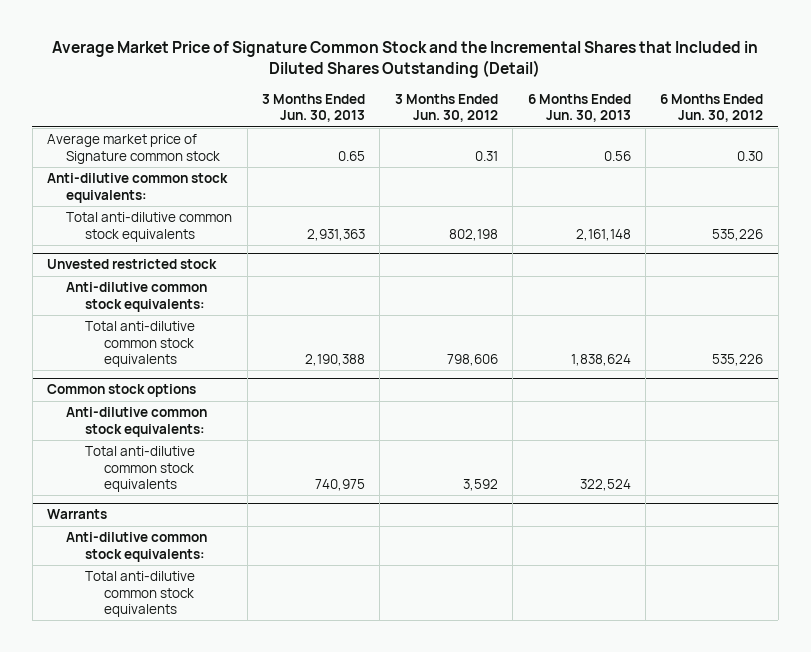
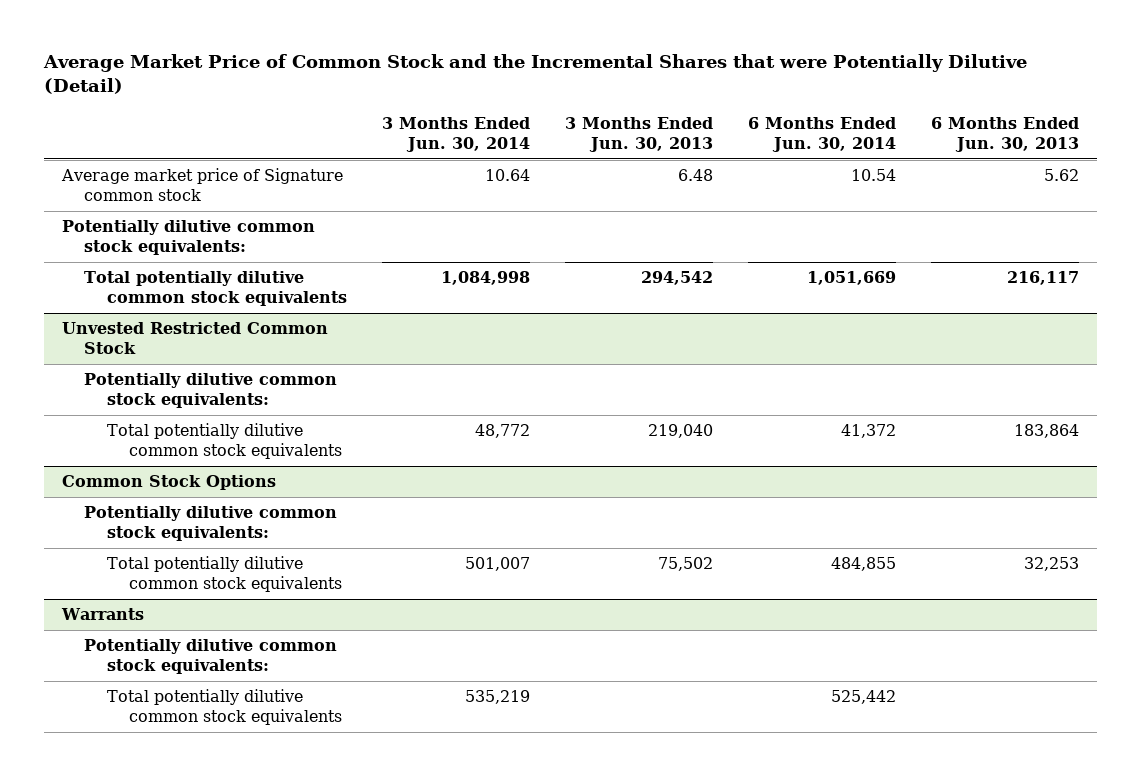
- Average Market Price of Signature Common Stock and the Incremental Shares that Included in Diluted Shares Outstanding (Detail)
+ Average Market Price of Common Stock and the Incremental Shares that were Potentially Dilutive (Detail)
- | 3 Months Ended Jun. 30, 2013 | 3 Months Ended Jun. 30, 2012 | 6 Months Ended Jun. 30, 2013 | 6 Months Ended Jun. 30, 2012
+ | 3 Months Ended Jun. 30, 2014 | 3 Months Ended Jun. 30, 2013 | 6 Months Ended Jun. 30, 2014 | 6 Months Ended Jun. 30, 2013
- Average market price of Signature common stock | 0.65 | 0.31 | 0.56 | 0.30
- Anti-dilutive common stock equivalents:
- Total anti-dilutive common stock equivalents | 2,931,363 | 802,198 | 2,161,148 | 535,226
- Unvested restricted stock
- Anti-dilutive common stock equivalents:
- Total anti-dilutive common stock equivalents | 2,190,388 | 798,606 | 1,838,624 | 535,226
- Common stock options
- Anti-dilutive common stock equivalents:
- Total anti-dilutive common stock equivalents | 740,975 | 3,592 | 322,524 |
+ Average market price of Signature common stock | 10.64 | 6.48 | 10.54 | 5.62
+ Potentially dilutive common stock equivalents:
+ Total potentially dilutive common stock equivalents | 1,084,998 | 294,542 | 1,051,669 | 216,117
+ Unvested Restricted Common Stock
+ Potentially dilutive common stock equivalents:
+ Total potentially dilutive common stock equivalents | 48,772 | 219,040 | 41,372 | 183,864
+ Common Stock Options
+ Potentially dilutive common stock equivalents:
+ Total potentially dilutive common stock equivalents | 501,007 | 75,502 | 484,855 | 32,253
@ Warrants
- Anti-dilutive common stock equivalents:
- Total anti-dilutive common stock equivalents
+ Potentially dilutive common stock equivalents:
+ Total potentially dilutive common stock equivalents | 535,219 | | 525,442 |

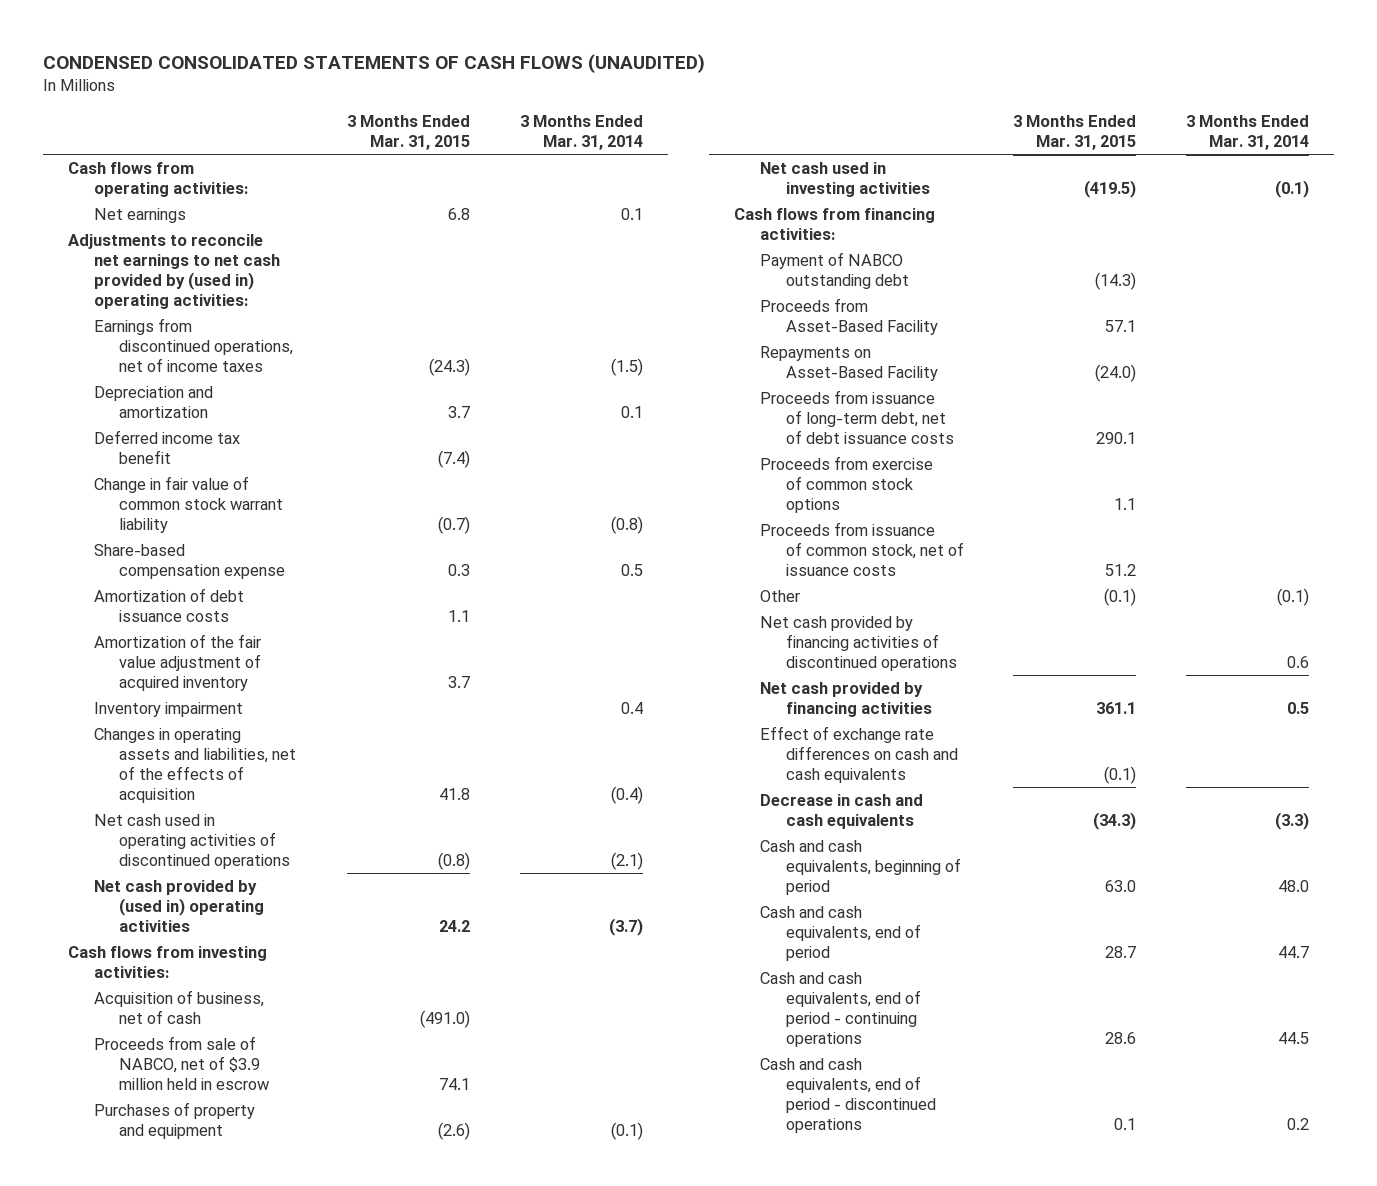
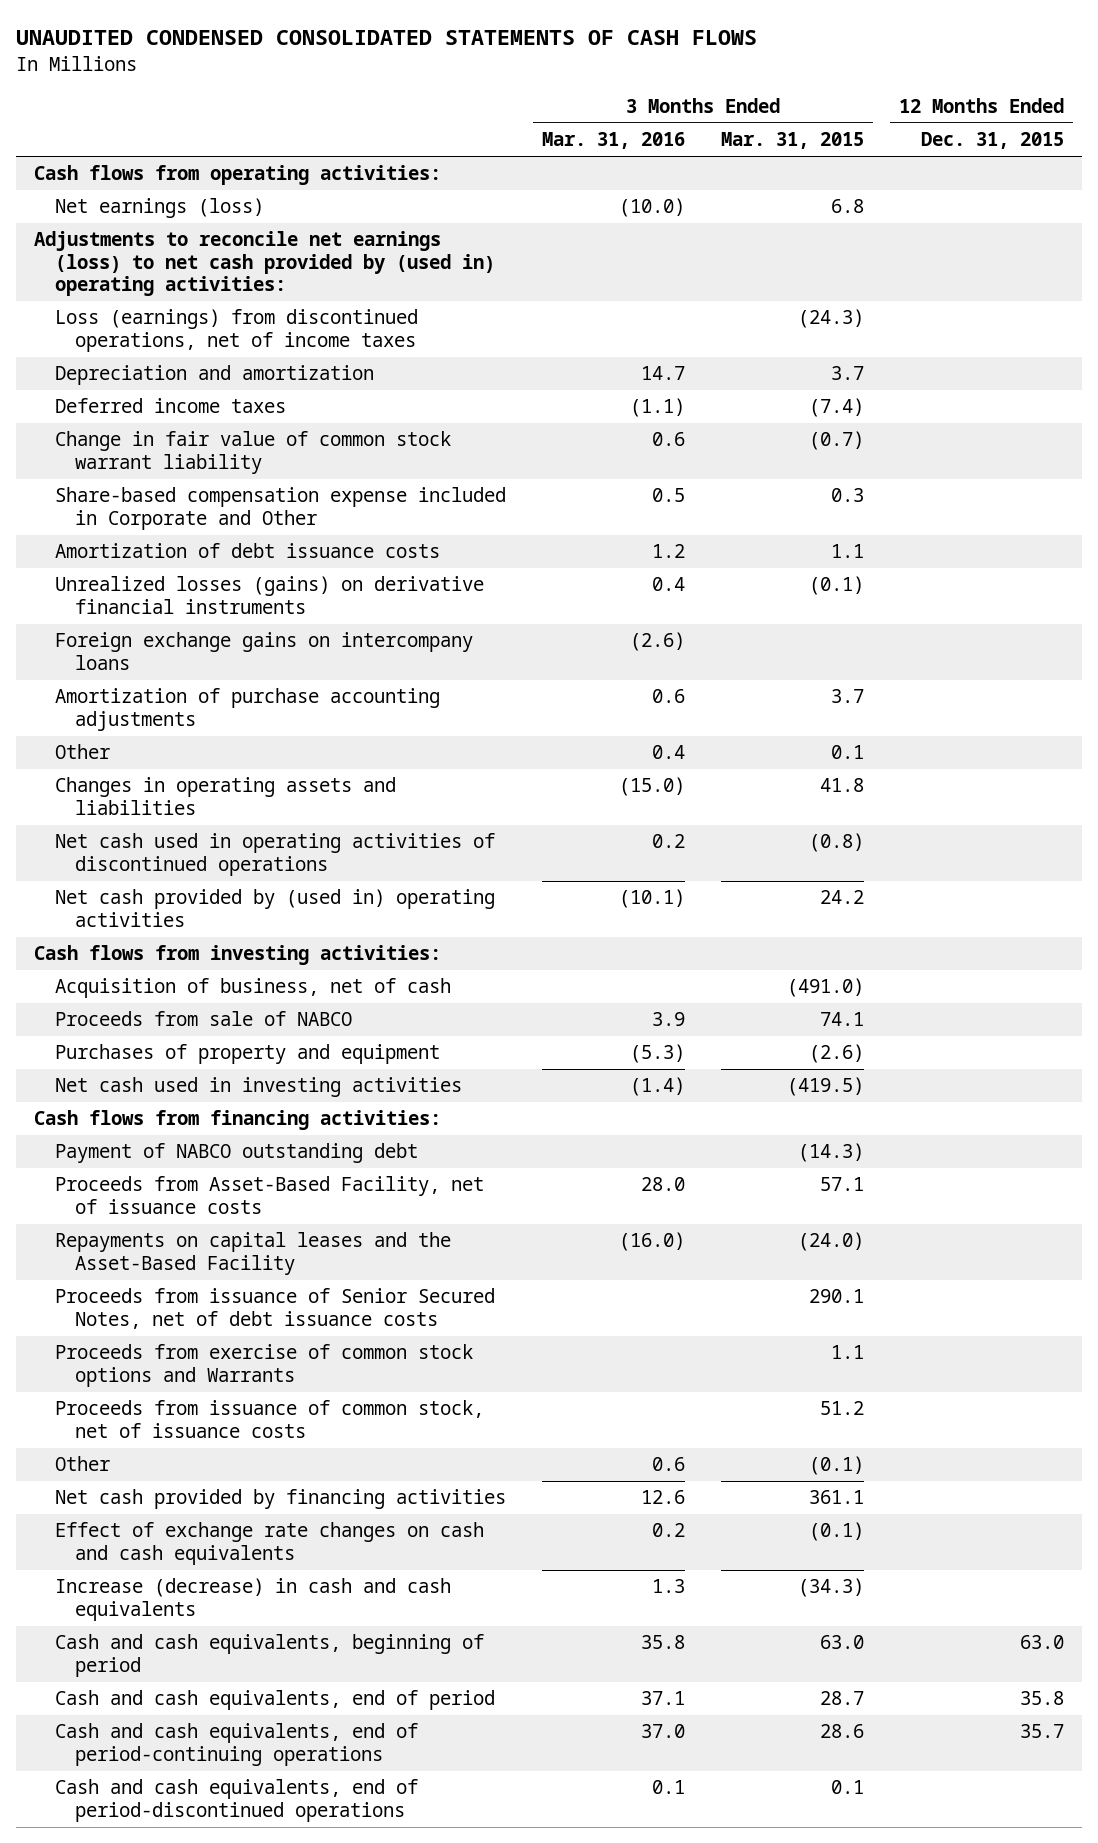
- CONDENSED CONSOLIDATED STATEMENTS OF CASH FLOWS (UNAUDITED)
+ UNAUDITED CONDENSED CONSOLIDATED STATEMENTS OF CASH FLOWS
- | 3 Months Ended Mar. 31, 2015 | 3 Months Ended Mar. 31, 2014
+ | 3 Months Ended Mar. 31, 2016 | 3 Months Ended Mar. 31, 2015 | 12 Months Ended Dec. 31, 2015
- Net earnings | 6.8 | 0.1
- Adjustments to reconcile net earnings to net cash provided by (used in) operating activities:
- Earnings from discontinued operations, net of income taxes | (24.3) | (1.5)
+ Net earnings (loss) | (10.0) | 6.8 |
+ Adjustments to reconcile net earnings (loss) to net cash provided by (used in) operating activities:
+ Loss (earnings) from discontinued operations, net of income taxes | | (24.3) |
- Deferred income tax benefit | (7.4) |
+ Deferred income taxes | (1.1) | (7.4) |
- Share-based compensation expense | 0.3 | 0.5
+ Share-based compensation expense included in Corporate and Other | 0.5 | 0.3 |
- Amortization of the fair value adjustment of acquired inventory | 3.7 |
- Inventory impairment | | 0.4
- Changes in operating assets and liabilities, net of the effects of acquisition | 41.8 | (0.4)
+ Unrealized losses (gains) on derivative financial instruments | 0.4 | (0.1) |
+ Foreign exchange gains on intercompany loans | (2.6) | |
+ Amortization of purchase accounting adjustments | 0.6 | 3.7 |
+ Other | 0.4 | 0.1 |
+ Changes in operating assets and liabilities | (15.0) | 41.8 |
- Proceeds from sale of NABCO, net of $3.9 million held in escrow | 74.1 |
+ Proceeds from sale of NABCO | 3.9 | 74.1 |
- Proceeds from Asset-Based Facility | 57.1 |
- Repayments on Asset-Based Facility | (24.0) |
- Proceeds from issuance of long-term debt, net of debt issuance costs | 290.1 |
- Proceeds from exercise of common stock options | 1.1 |
+ Proceeds from Asset-Based Facility, net of issuance costs | 28.0 | 57.1 |
+ Repayments on capital leases and the Asset-Based Facility | (16.0) | (24.0) |
+ Proceeds from issuance of Senior Secured Notes, net of debt issuance costs | | 290.1 |
+ Proceeds from exercise of common stock options and Warrants | | 1.1 |
- Net cash provided by financing activities of discontinued operations | | 0.6
- Effect of exchange rate differences on cash and cash equivalents | (0.1) |
- Decrease in cash and cash equivalents | (34.3) | (3.3)
+ Effect of exchange rate changes on cash and cash equivalents | 0.2 | (0.1) |
+ Increase (decrease) in cash and cash equivalents | 1.3 | (34.3) |
- Cash and cash equivalents, end of period - continuing operations | 28.6 | 44.5
- Cash and cash equivalents, end of period - discontinued operations | 0.1 | 0.2
+ Cash and cash equivalents, end of period-continuing operations | 37.0 | 28.6 | 35.7
+ Cash and cash equivalents, end of period-discontinued operations | 0.1 | 0.1 |

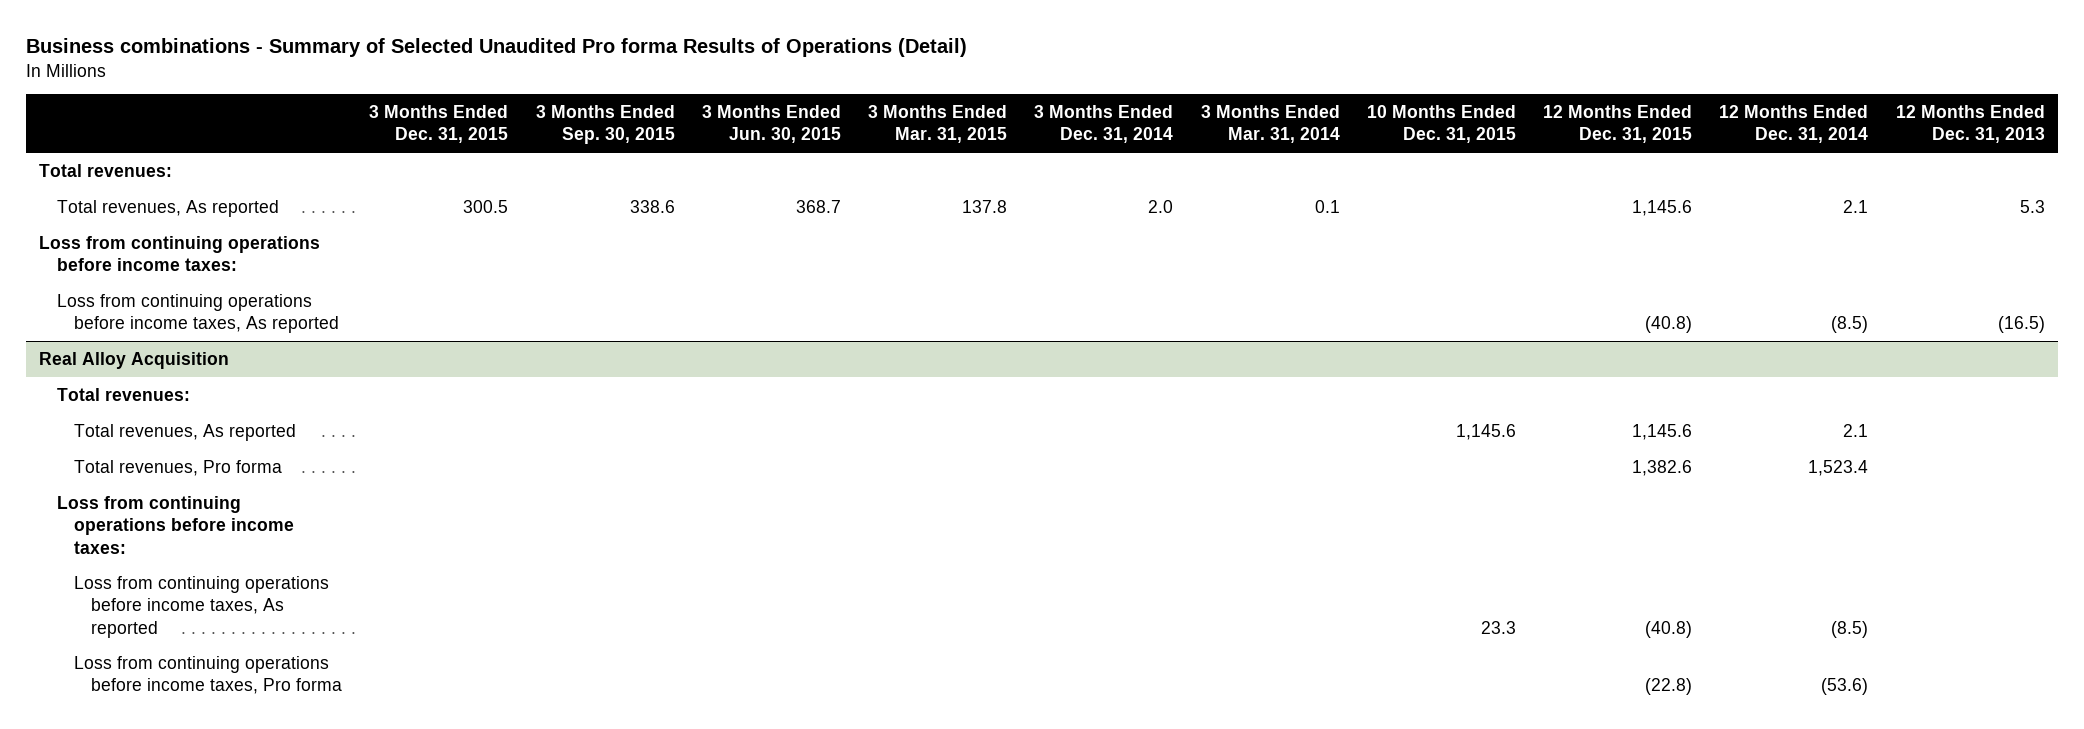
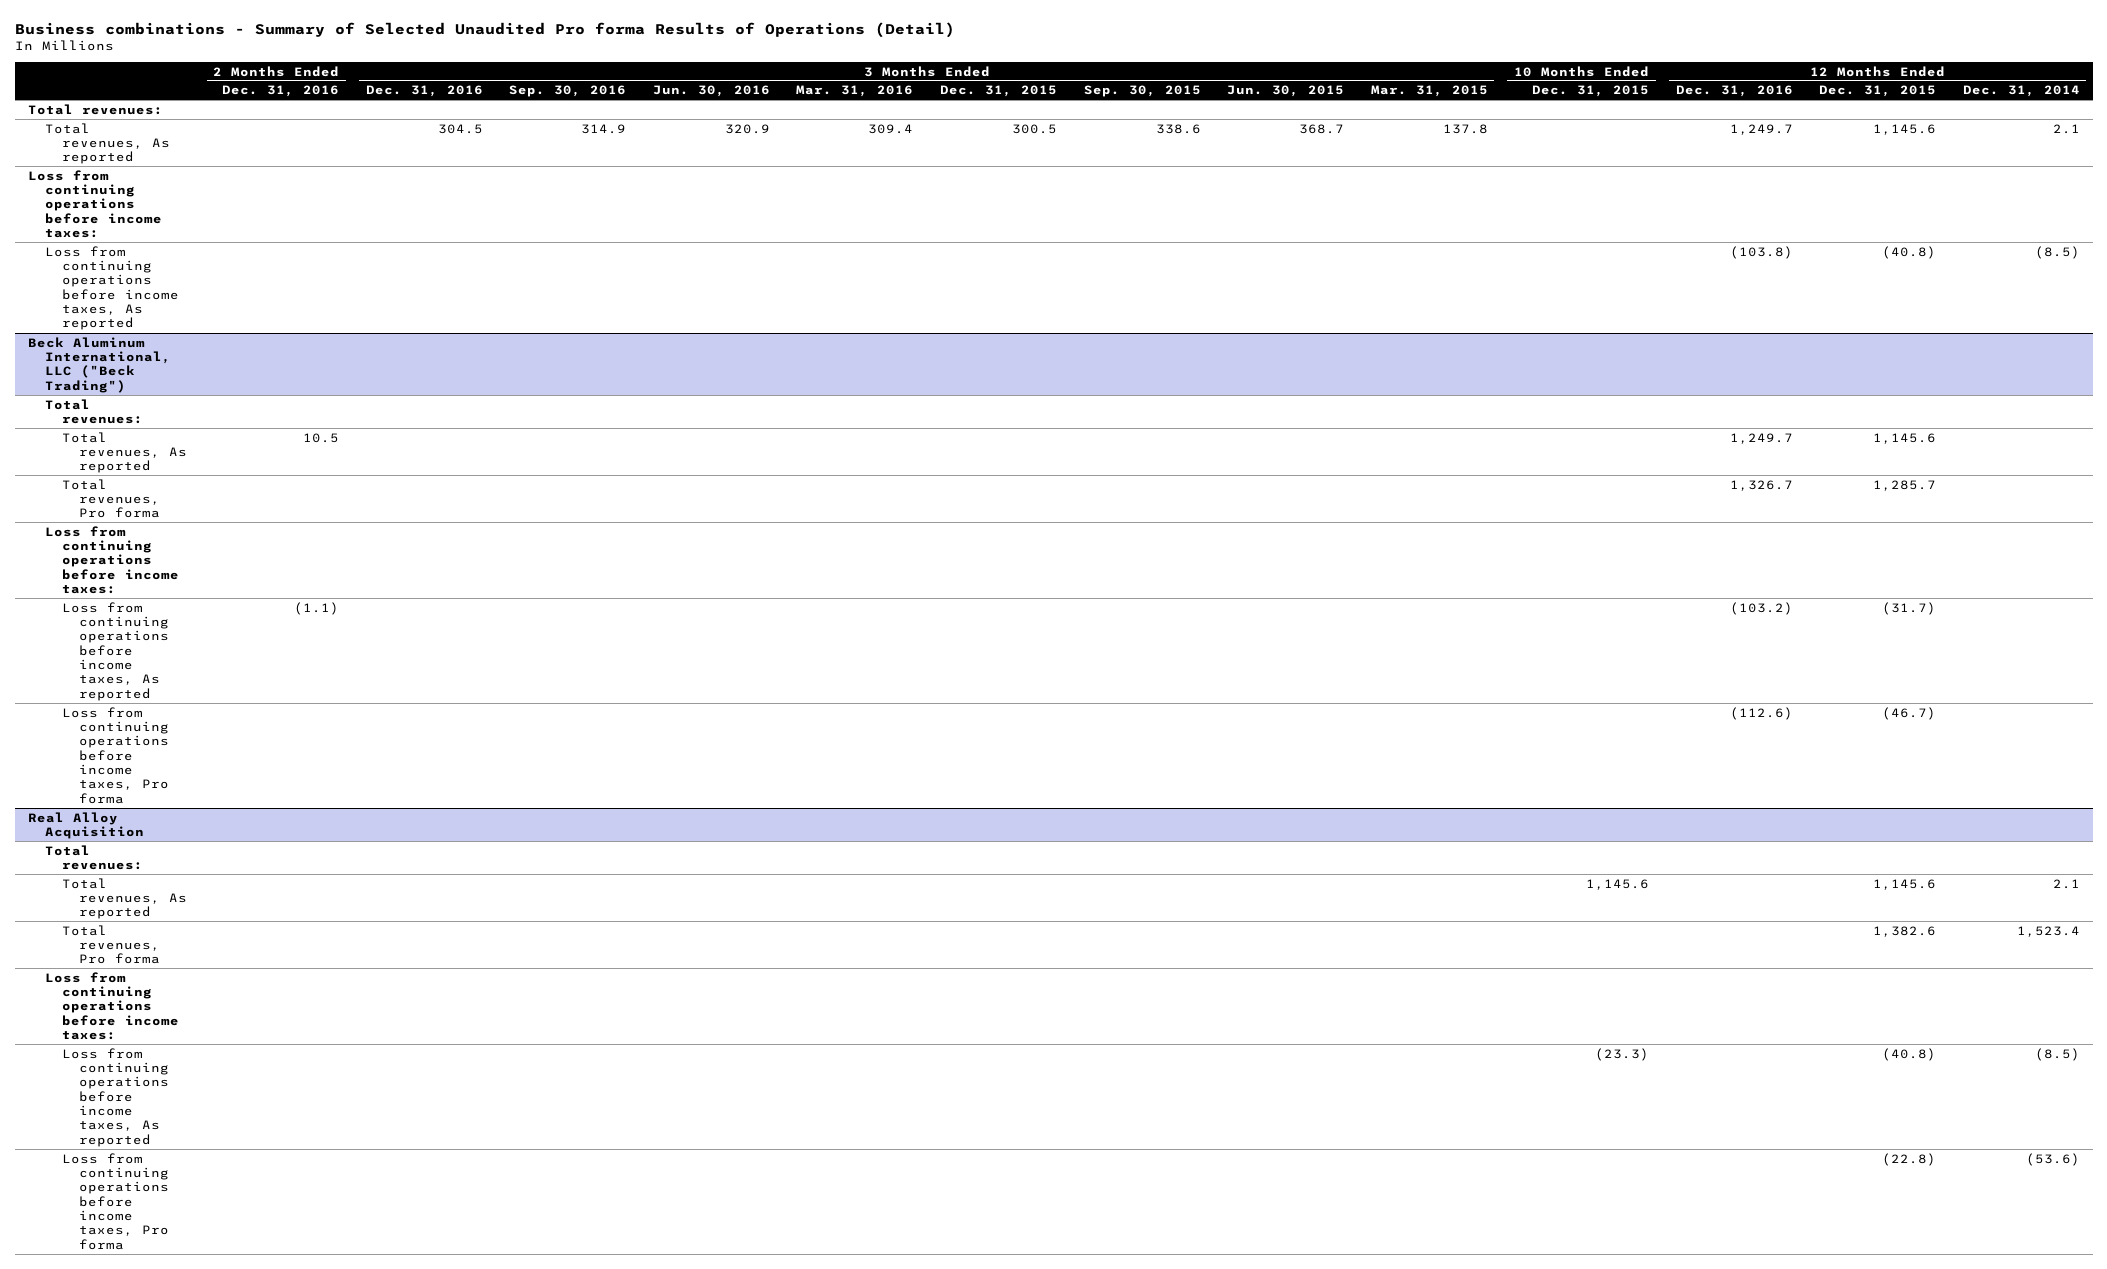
- | 3 Months Ended Dec. 31, 2015 | 3 Months Ended Sep. 30, 2015 | 3 Months Ended Jun. 30, 2015 | 3 Months Ended Mar. 31, 2015 | 3 Months Ended Dec. 31, 2014 | 3 Months Ended Mar. 31, 2014 | 10 Months Ended Dec. 31, 2015 | 12 Months Ended Dec. 31, 2015 | 12 Months Ended Dec. 31, 2014 | 12 Months Ended Dec. 31, 2013
+ | 2 Months Ended Dec. 31, 2016 | 3 Months Ended Dec. 31, 2016 | 3 Months Ended Sep. 30, 2016 | 3 Months Ended Jun. 30, 2016 | 3 Months Ended Mar. 31, 2016 | 3 Months Ended Dec. 31, 2015 | 3 Months Ended Sep. 30, 2015 | 3 Months Ended Jun. 30, 2015 | 3 Months Ended Mar. 31, 2015 | 10 Months Ended Dec. 31, 2015 | 12 Months Ended Dec. 31, 2016 | 12 Months Ended Dec. 31, 2015 | 12 Months Ended Dec. 31, 2014
+ Beck Aluminum International, LLC ("Beck Trading")
+ Total revenues:
+ Total revenues, As reported | 10.5 | | | | | | | | | | 1,249.7 | 1,145.6 |
+ Total revenues, Pro forma | | | | | | | | | | | 1,326.7 | 1,285.7 |
+ Loss from continuing operations before income taxes:
+ Loss from continuing operations before income taxes, As reported | (1.1) | | | | | | | | | | (103.2) | (31.7) |
+ Loss from continuing operations before income taxes, Pro forma | | | | | | | | | | | (112.6) | (46.7) |
@ Real Alloy Acquisition
- Loss from continuing operations before income taxes, As reported | | | | | | | 23.3 | (40.8) | (8.5) |
+ Loss from continuing operations before income taxes, As reported | | | | | | | | | | (23.3) | | (40.8) | (8.5)

